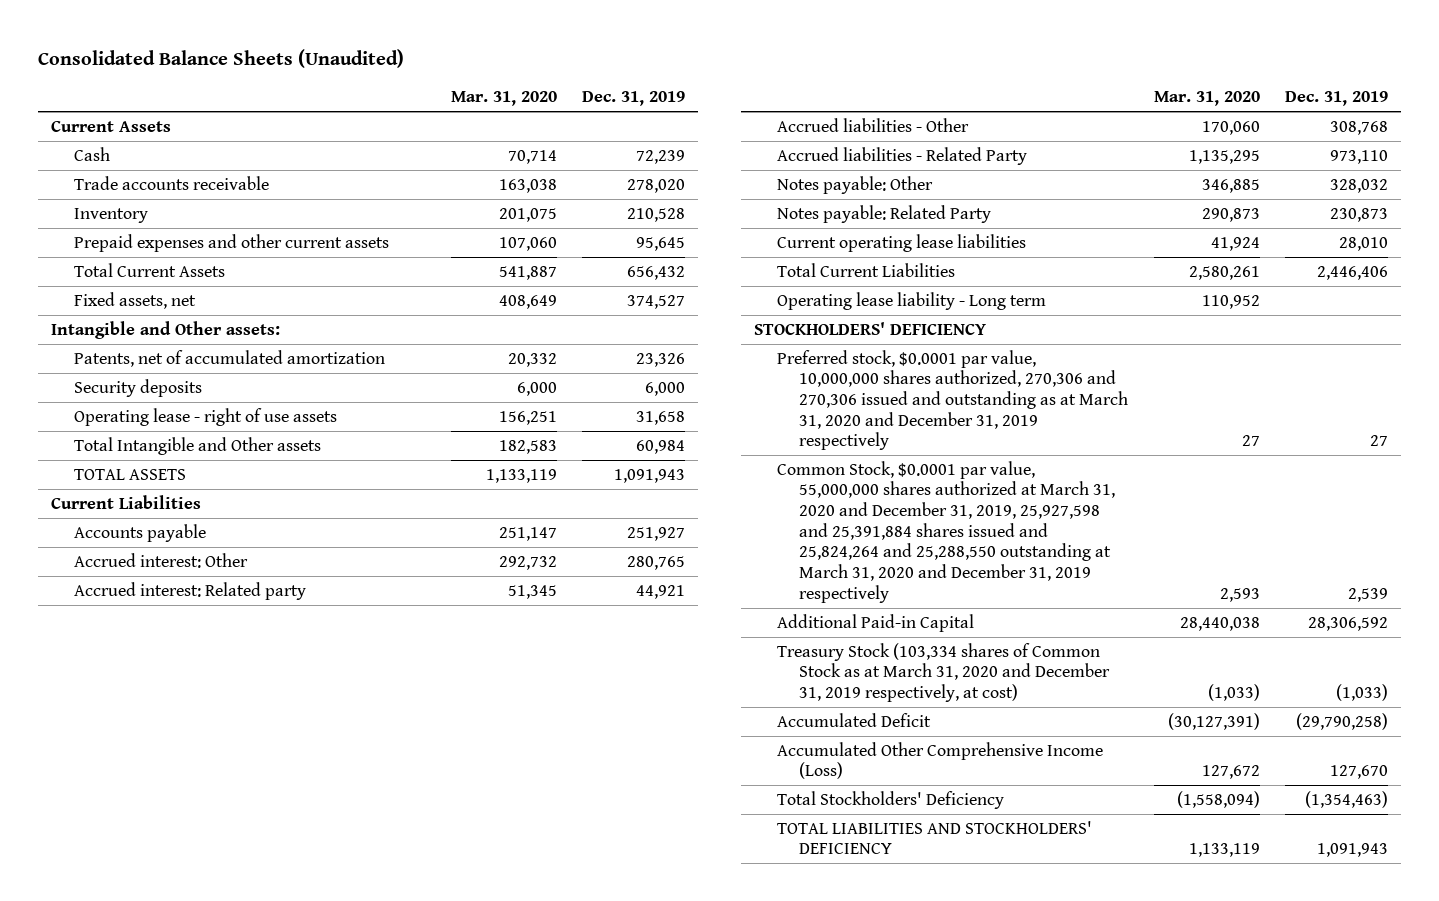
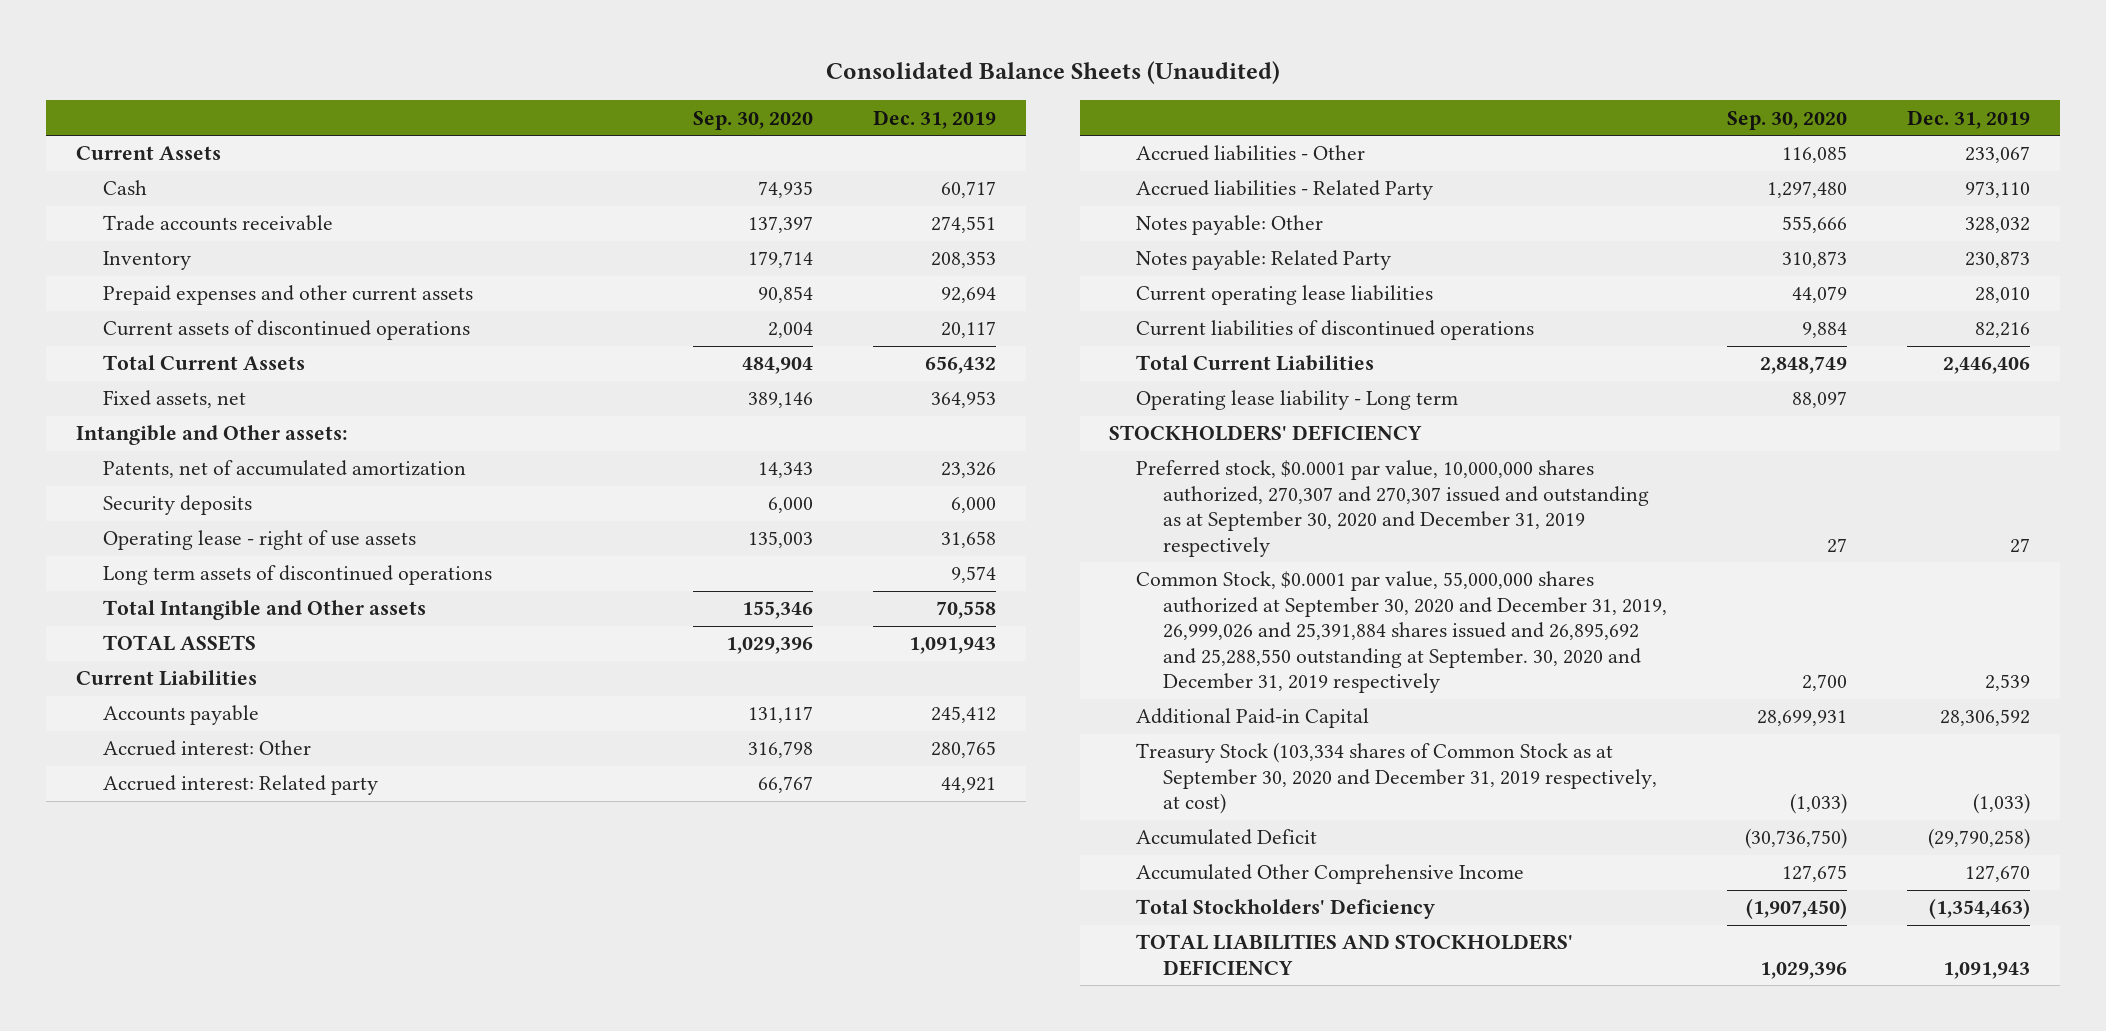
- | Mar. 31, 2020 | Dec. 31, 2019
+ | Sep. 30, 2020 | Dec. 31, 2019
- Cash | 70,714 | 72,239
- Trade accounts receivable | 163,038 | 278,020
- Inventory | 201,075 | 210,528
- Prepaid expenses and other current assets | 107,060 | 95,645
+ Cash | 74,935 | 60,717
+ Trade accounts receivable | 137,397 | 274,551
+ Inventory | 179,714 | 208,353
+ Prepaid expenses and other current assets | 90,854 | 92,694
+ Current assets of discontinued operations | 2,004 | 20,117
- Fixed assets, net | 408,649 | 374,527
+ Fixed assets, net | 389,146 | 364,953
- Total Intangible and Other assets | 182,583 | 60,984
+ Long term assets of discontinued operations | | 9,574
+ Total Intangible and Other assets | 155,346 | 70,558
- Accounts payable | 251,147 | 251,927
+ Accounts payable | 131,117 | 245,412
- Accrued liabilities - Other | 170,060 | 308,768
+ Accrued liabilities - Other | 116,085 | 233,067
+ Current liabilities of discontinued operations | 9,884 | 82,216
- Preferred stock, $0.0001 par value, 10,000,000 shares authorized, 270,306 and 270,306 issued and outstanding as at March 31, 2020 and December 31, 2019 respectively | 27 | 27
- Common Stock, $0.0001 par value, 55,000,000 shares authorized at March 31, 2020 and December 31, 2019, 25,927,598 and 25,391,884 shares issued and 25,824,264 and 25,288,550 outstanding at March 31, 2020 and December 31, 2019 respectively | 2,593 | 2,539
+ Preferred stock, $0.0001 par value, 10,000,000 shares authorized, 270,307 and 270,307 issued and outstanding as at September 30, 2020 and December 31, 2019 respectively | 27 | 27
+ Common Stock, $0.0001 par value, 55,000,000 shares authorized at September 30, 2020 and December 31, 2019, 26,999,026 and 25,391,884 shares issued and 26,895,692 and 25,288,550 outstanding at September. 30, 2020 and December 31, 2019 respectively | 2,700 | 2,539
- Treasury Stock (103,334 shares of Common Stock as at March 31, 2020 and December 31, 2019 respectively, at cost) | (1,033) | (1,033)
+ Treasury Stock (103,334 shares of Common Stock as at September 30, 2020 and December 31, 2019 respectively, at cost) | (1,033) | (1,033)
- Accumulated Other Comprehensive Income (Loss) | 127,672 | 127,670
+ Accumulated Other Comprehensive Income | 127,675 | 127,670

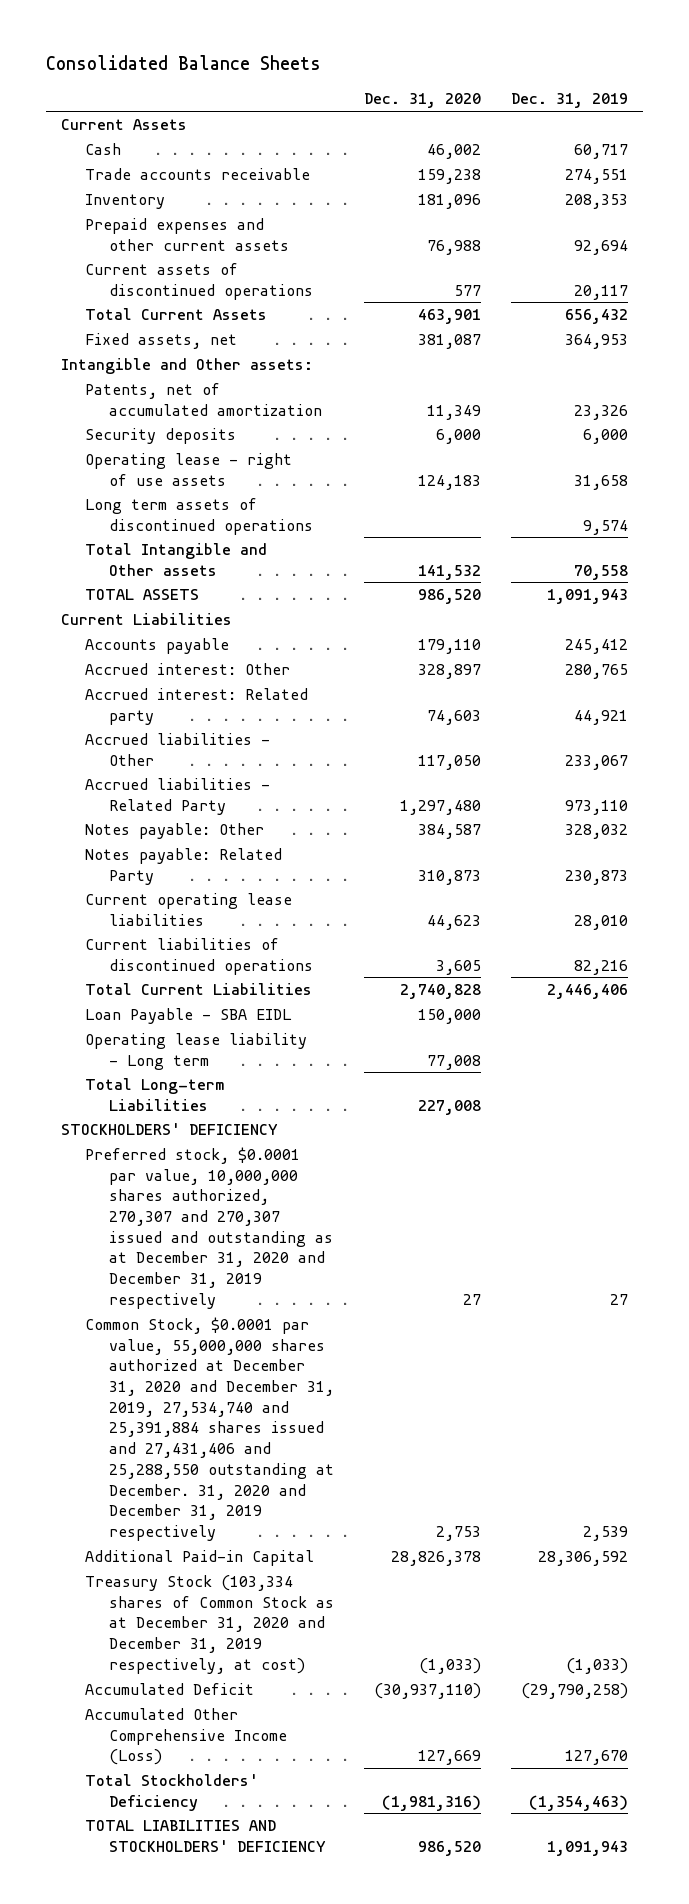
- Consolidated Balance Sheets (Unaudited)
+ Consolidated Balance Sheets
- | Sep. 30, 2020 | Dec. 31, 2019
+ | Dec. 31, 2020 | Dec. 31, 2019
+ Loan Payable - SBA EIDL | 150,000 |
+ Total Long-term Liabilities | 227,008 |
- Preferred stock, $0.0001 par value, 10,000,000 shares authorized, 270,307 and 270,307 issued and outstanding as at September 30, 2020 and December 31, 2019 respectively | 27 | 27
- Common Stock, $0.0001 par value, 55,000,000 shares authorized at September 30, 2020 and December 31, 2019, 26,999,026 and 25,391,884 shares issued and 26,895,692 and 25,288,550 outstanding at September. 30, 2020 and December 31, 2019 respectively | 2,700 | 2,539
+ Preferred stock, $0.0001 par value, 10,000,000 shares authorized, 270,307 and 270,307 issued and outstanding as at December 31, 2020 and December 31, 2019 respectively | 27 | 27
+ Common Stock, $0.0001 par value, 55,000,000 shares authorized at December 31, 2020 and December 31, 2019, 27,534,740 and 25,391,884 shares issued and 27,431,406 and 25,288,550 outstanding at December. 31, 2020 and December 31, 2019 respectively | 2,753 | 2,539
- Treasury Stock (103,334 shares of Common Stock as at September 30, 2020 and December 31, 2019 respectively, at cost) | (1,033) | (1,033)
+ Treasury Stock (103,334 shares of Common Stock as at December 31, 2020 and December 31, 2019 respectively, at cost) | (1,033) | (1,033)
- Accumulated Other Comprehensive Income | 127,675 | 127,670
+ Accumulated Other Comprehensive Income (Loss) | 127,669 | 127,670

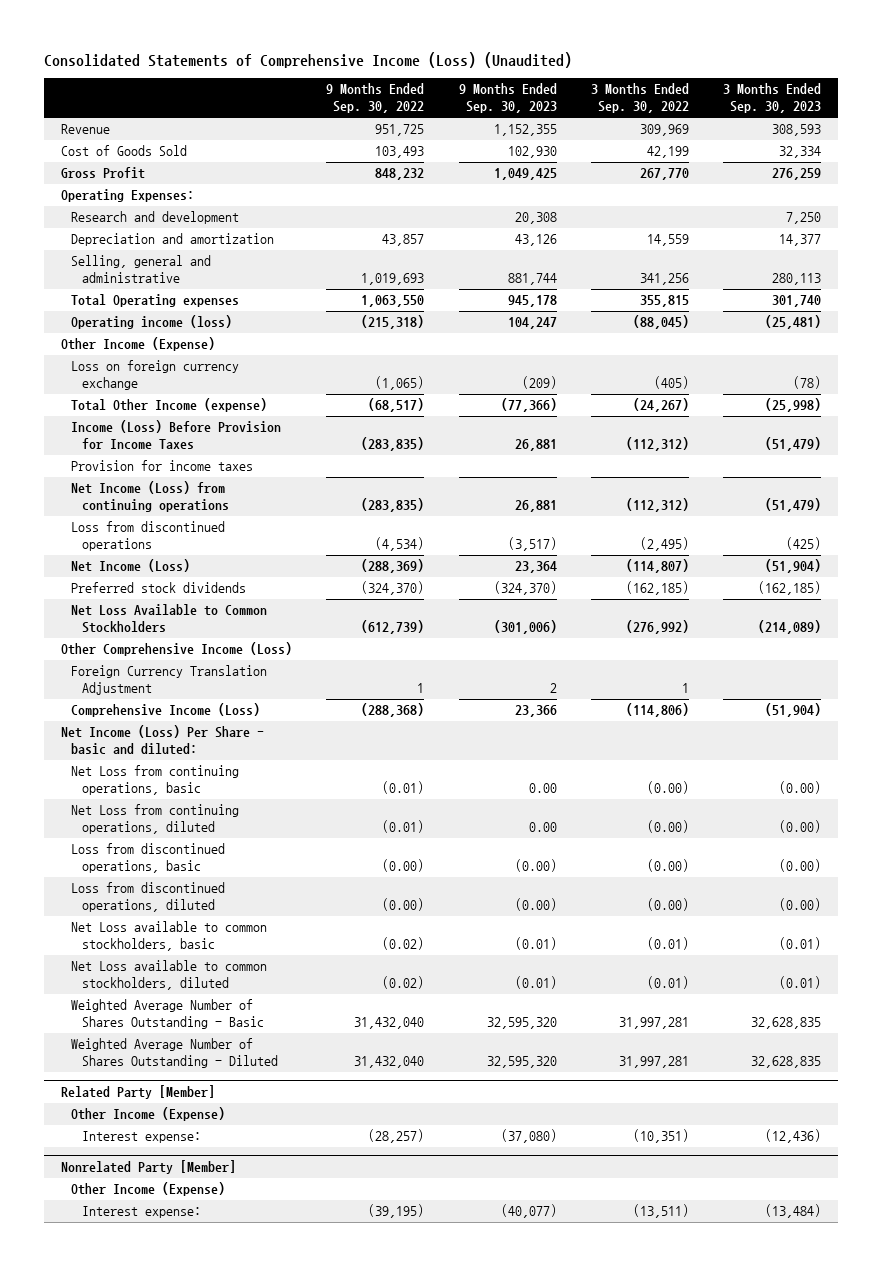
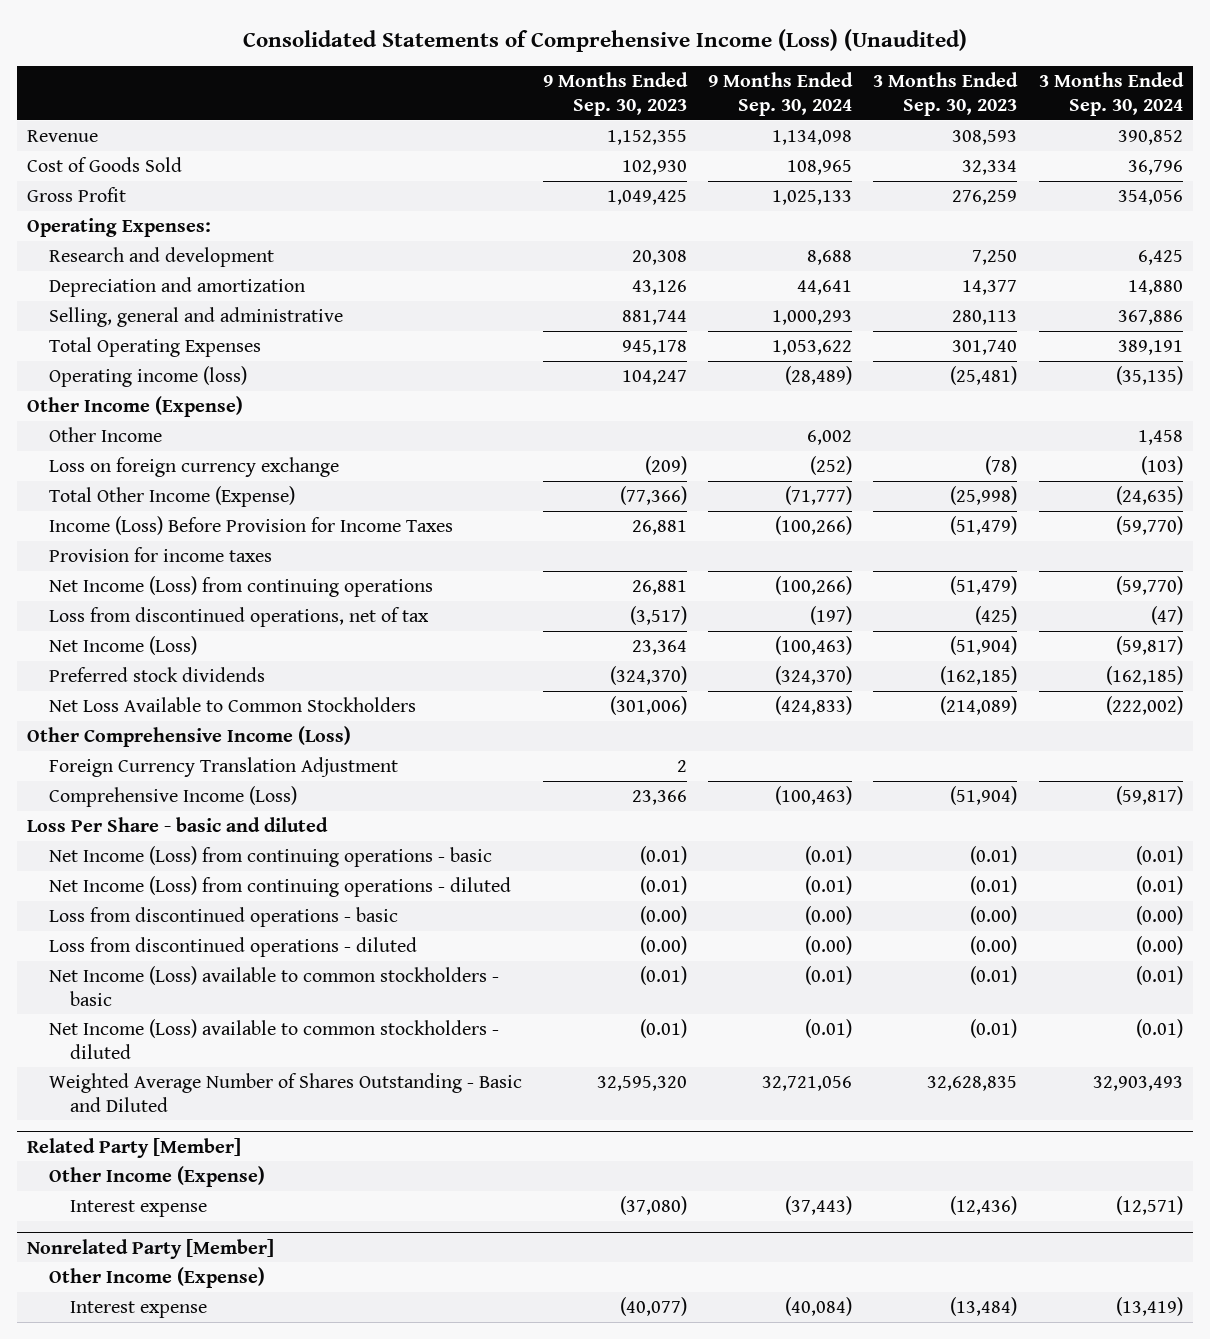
- | 9 Months Ended Sep. 30, 2022 | 9 Months Ended Sep. 30, 2023 | 3 Months Ended Sep. 30, 2022 | 3 Months Ended Sep. 30, 2023
+ | 9 Months Ended Sep. 30, 2023 | 9 Months Ended Sep. 30, 2024 | 3 Months Ended Sep. 30, 2023 | 3 Months Ended Sep. 30, 2024
- Total Operating expenses | 1,063,550 | 945,178 | 355,815 | 301,740
+ Total Operating Expenses | 945,178 | 1,053,622 | 301,740 | 389,191
+ Other Income | | 6,002 | | 1,458
- Total Other Income (expense) | (68,517) | (77,366) | (24,267) | (25,998)
+ Total Other Income (Expense) | (77,366) | (71,777) | (25,998) | (24,635)
- Loss from discontinued operations | (4,534) | (3,517) | (2,495) | (425)
+ Loss from discontinued operations, net of tax | (3,517) | (197) | (425) | (47)
- Net Income (Loss) Per Share - basic and diluted:
- Net Loss from continuing operations, basic | (0.01) | 0.00 | (0.00) | (0.00)
- Net Loss from continuing operations, diluted | (0.01) | 0.00 | (0.00) | (0.00)
- Loss from discontinued operations, basic | (0.00) | (0.00) | (0.00) | (0.00)
- Loss from discontinued operations, diluted | (0.00) | (0.00) | (0.00) | (0.00)
- Net Loss available to common stockholders, basic | (0.02) | (0.01) | (0.01) | (0.01)
- Net Loss available to common stockholders, diluted | (0.02) | (0.01) | (0.01) | (0.01)
- Weighted Average Number of Shares Outstanding - Basic | 31,432,040 | 32,595,320 | 31,997,281 | 32,628,835
- Weighted Average Number of Shares Outstanding - Diluted | 31,432,040 | 32,595,320 | 31,997,281 | 32,628,835
+ Loss Per Share - basic and diluted
+ Net Income (Loss) from continuing operations - basic | (0.01) | (0.01) | (0.01) | (0.01)
+ Net Income (Loss) from continuing operations - diluted | (0.01) | (0.01) | (0.01) | (0.01)
+ Loss from discontinued operations - basic | (0.00) | (0.00) | (0.00) | (0.00)
+ Loss from discontinued operations - diluted | (0.00) | (0.00) | (0.00) | (0.00)
+ Net Income (Loss) available to common stockholders - basic | (0.01) | (0.01) | (0.01) | (0.01)
+ Net Income (Loss) available to common stockholders - diluted | (0.01) | (0.01) | (0.01) | (0.01)
+ Weighted Average Number of Shares Outstanding - Basic and Diluted | 32,595,320 | 32,721,056 | 32,628,835 | 32,903,493
@ Related Party [Member]
- Interest expense: | (28,257) | (37,080) | (10,351) | (12,436)
+ Interest expense | (37,080) | (37,443) | (12,436) | (12,571)
@ Nonrelated Party [Member]
- Interest expense: | (39,195) | (40,077) | (13,511) | (13,484)
+ Interest expense | (40,077) | (40,084) | (13,484) | (13,419)

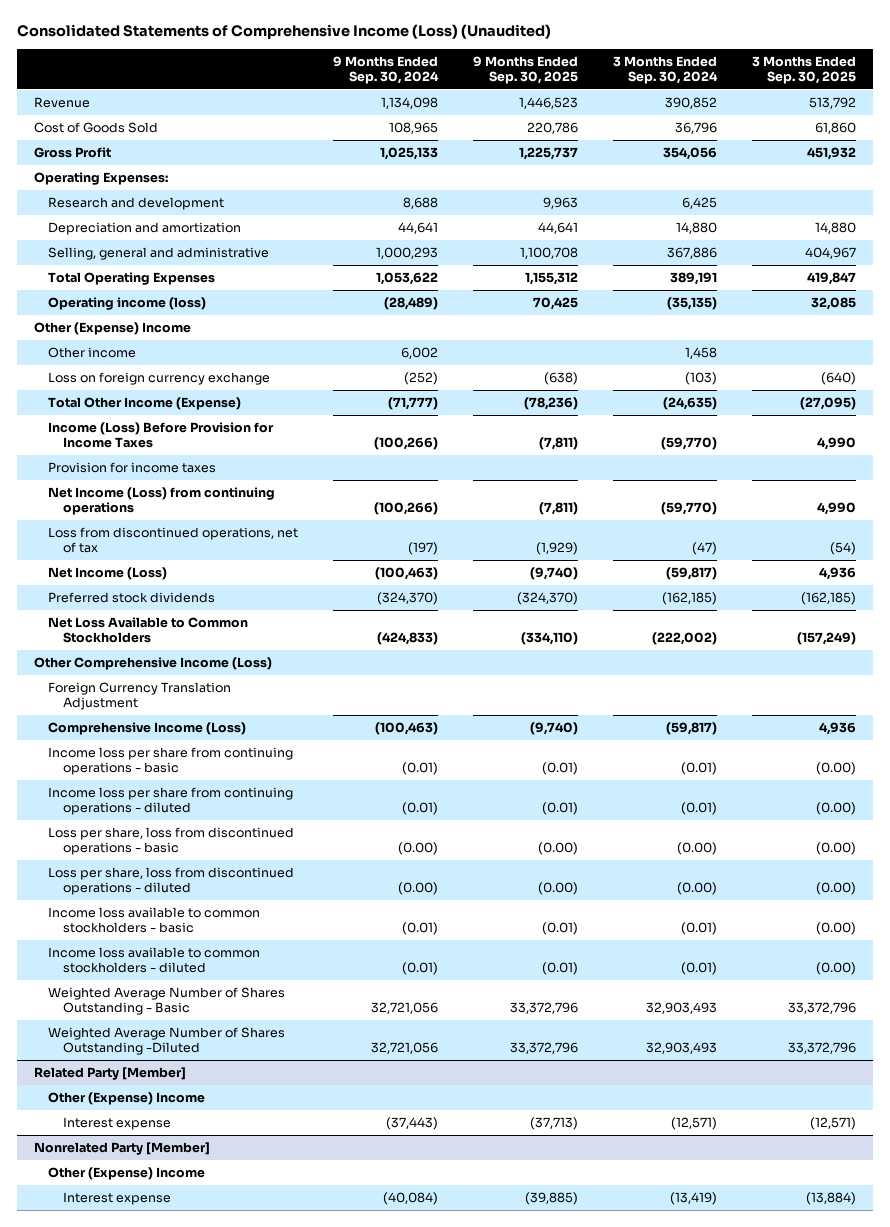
- | 9 Months Ended Sep. 30, 2023 | 9 Months Ended Sep. 30, 2024 | 3 Months Ended Sep. 30, 2023 | 3 Months Ended Sep. 30, 2024
+ | 9 Months Ended Sep. 30, 2024 | 9 Months Ended Sep. 30, 2025 | 3 Months Ended Sep. 30, 2024 | 3 Months Ended Sep. 30, 2025
- Other Income (Expense)
- Other Income | | 6,002 | | 1,458
+ Other (Expense) Income
+ Other income | 6,002 | | 1,458 |
- Loss Per Share - basic and diluted
- Net Income (Loss) from continuing operations - basic | (0.01) | (0.01) | (0.01) | (0.01)
- Net Income (Loss) from continuing operations - diluted | (0.01) | (0.01) | (0.01) | (0.01)
- Loss from discontinued operations - basic | (0.00) | (0.00) | (0.00) | (0.00)
- Loss from discontinued operations - diluted | (0.00) | (0.00) | (0.00) | (0.00)
- Net Income (Loss) available to common stockholders - basic | (0.01) | (0.01) | (0.01) | (0.01)
- Net Income (Loss) available to common stockholders - diluted | (0.01) | (0.01) | (0.01) | (0.01)
- Weighted Average Number of Shares Outstanding - Basic and Diluted | 32,595,320 | 32,721,056 | 32,628,835 | 32,903,493
+ Income loss per share from continuing operations - basic | (0.01) | (0.01) | (0.01) | (0.00)
+ Income loss per share from continuing operations - diluted | (0.01) | (0.01) | (0.01) | (0.00)
+ Loss per share, loss from discontinued operations - basic | (0.00) | (0.00) | (0.00) | (0.00)
+ Loss per share, loss from discontinued operations - diluted | (0.00) | (0.00) | (0.00) | (0.00)
+ Income loss available to common stockholders - basic | (0.01) | (0.01) | (0.01) | (0.00)
+ Income loss available to common stockholders - diluted | (0.01) | (0.01) | (0.01) | (0.00)
+ Weighted Average Number of Shares Outstanding - Basic | 32,721,056 | 33,372,796 | 32,903,493 | 33,372,796
+ Weighted Average Number of Shares Outstanding -Diluted | 32,721,056 | 33,372,796 | 32,903,493 | 33,372,796
@ Related Party [Member]
- Other Income (Expense)
+ Other (Expense) Income
@ Nonrelated Party [Member]
- Other Income (Expense)
+ Other (Expense) Income

